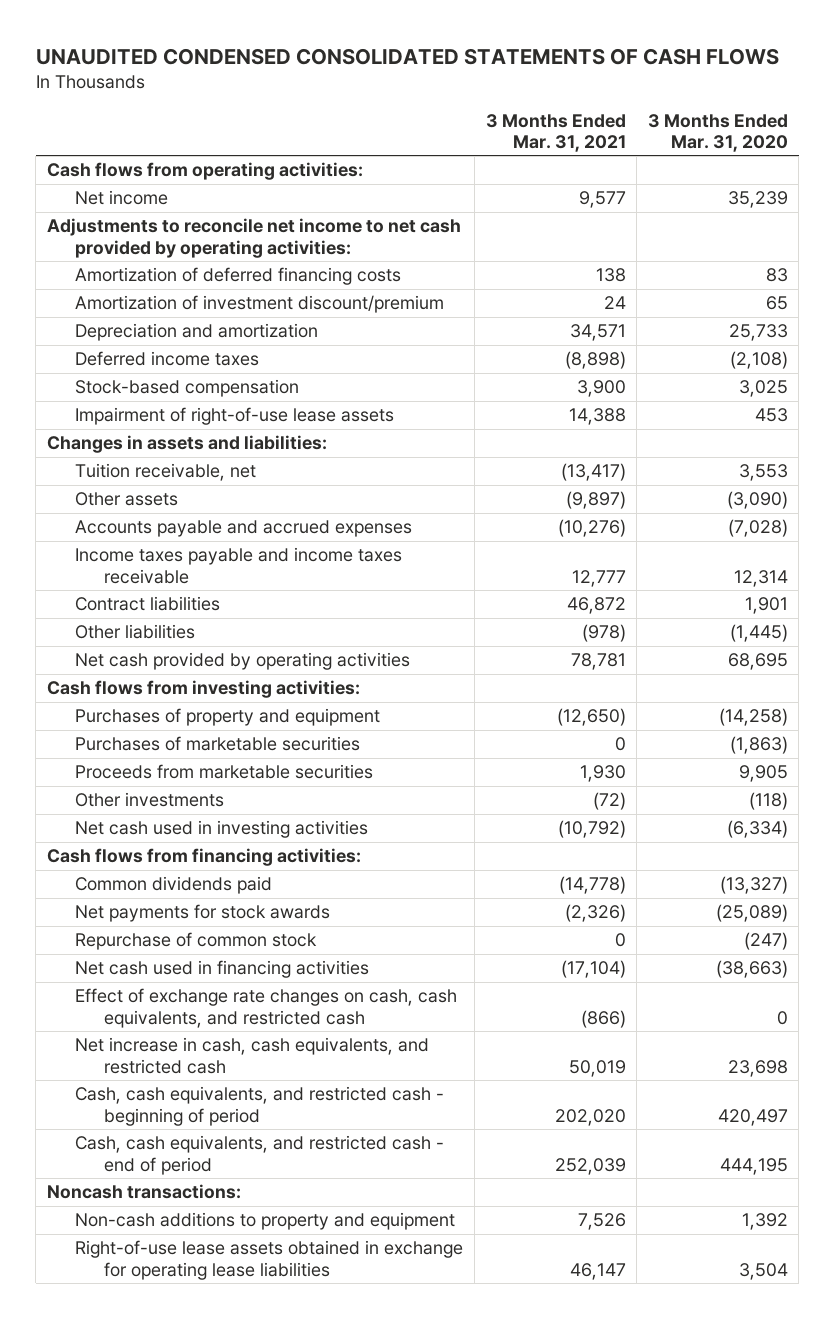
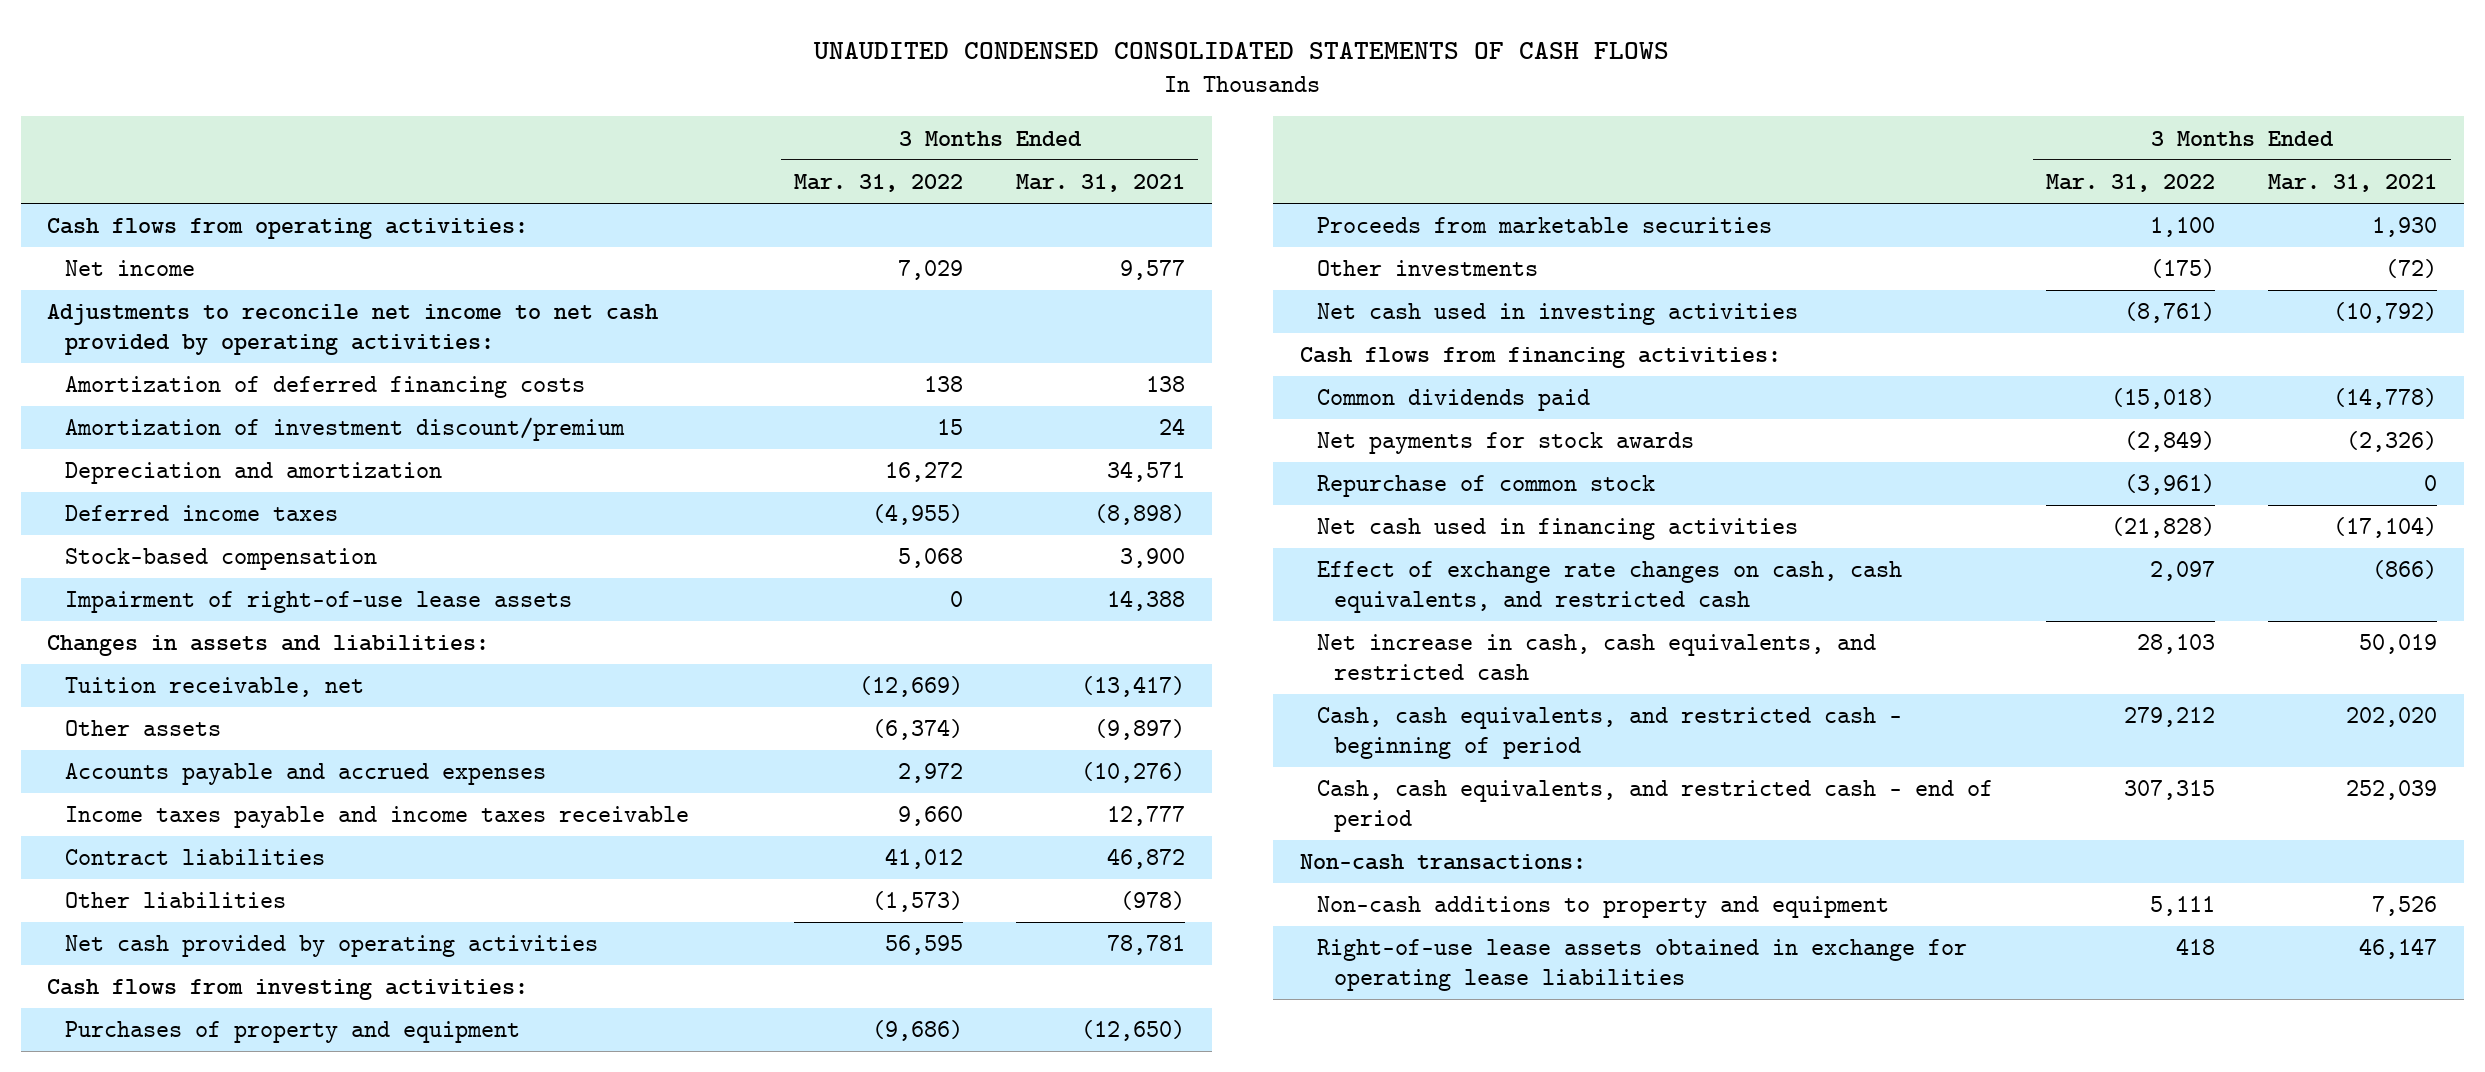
- | 3 Months Ended Mar. 31, 2021 | 3 Months Ended Mar. 31, 2020
+ | 3 Months Ended Mar. 31, 2022 | 3 Months Ended Mar. 31, 2021
- Purchases of marketable securities | 0 | (1,863)
- Noncash transactions:
+ Non-cash transactions:

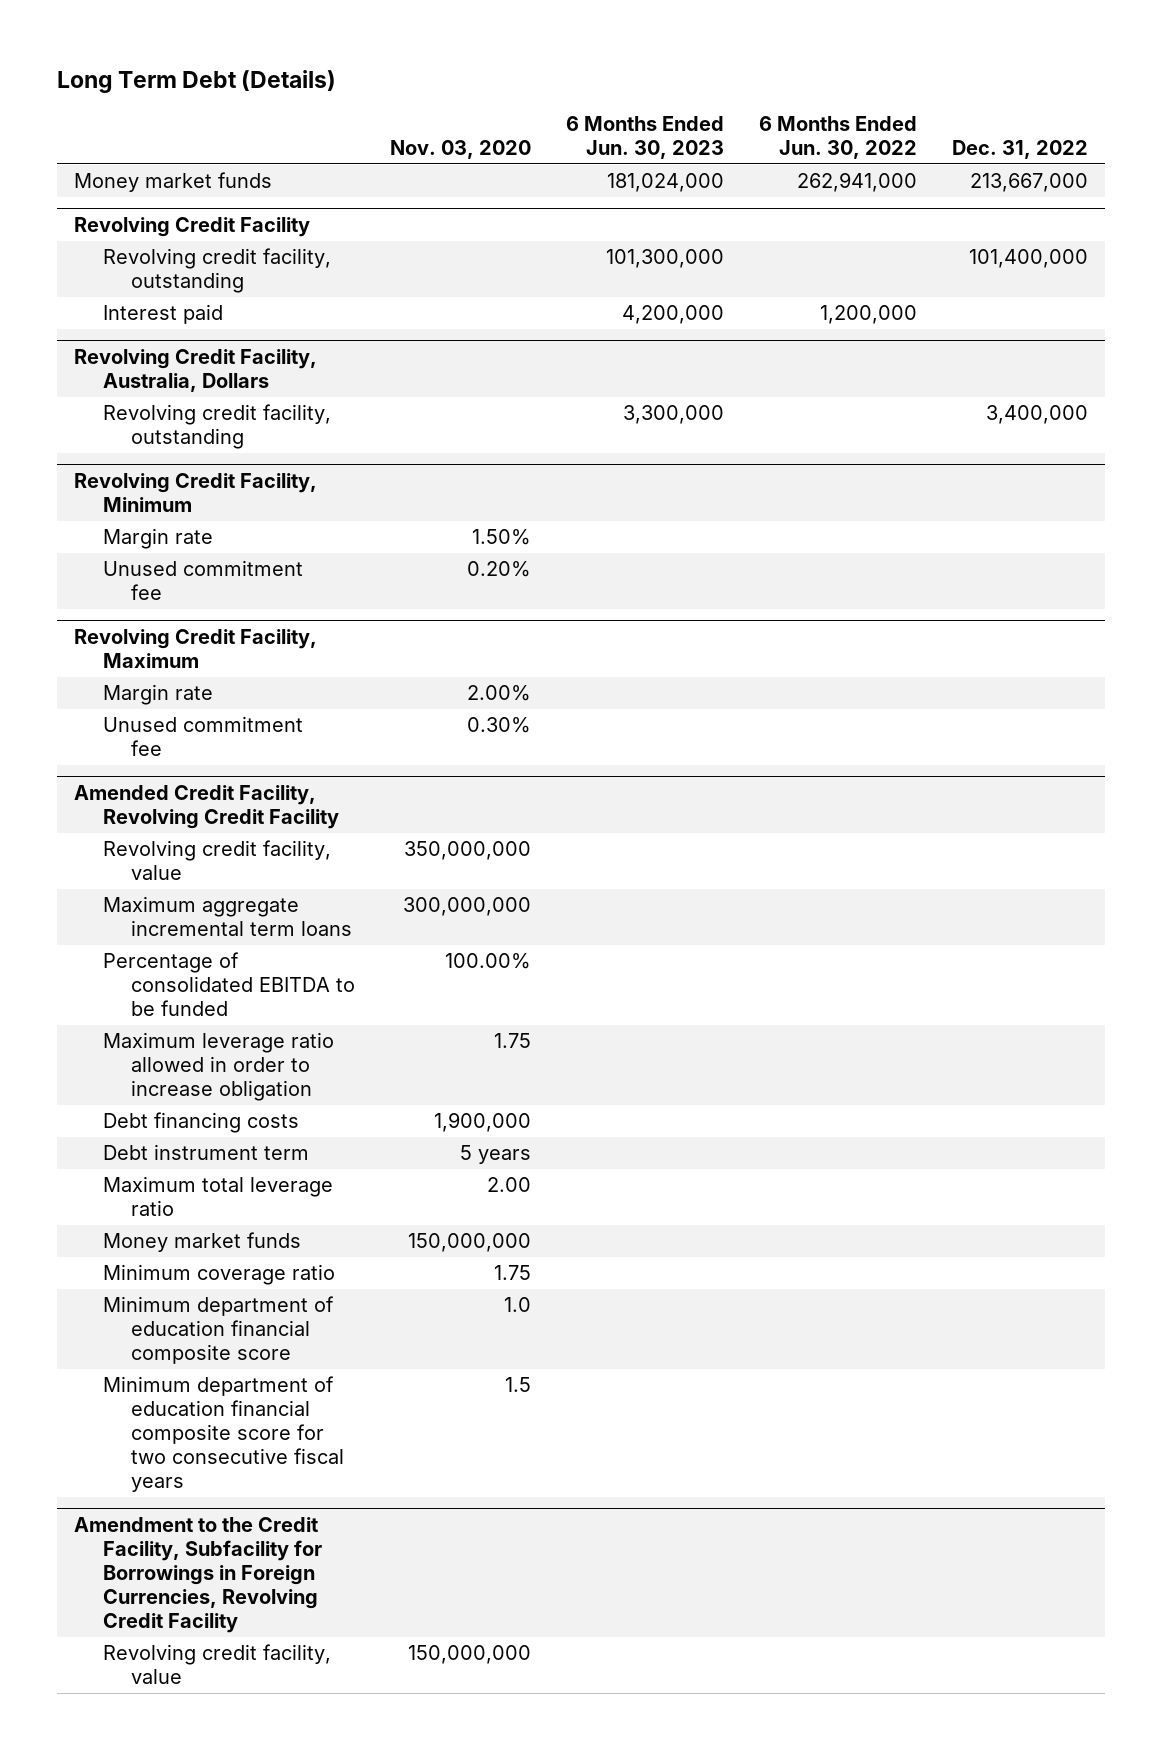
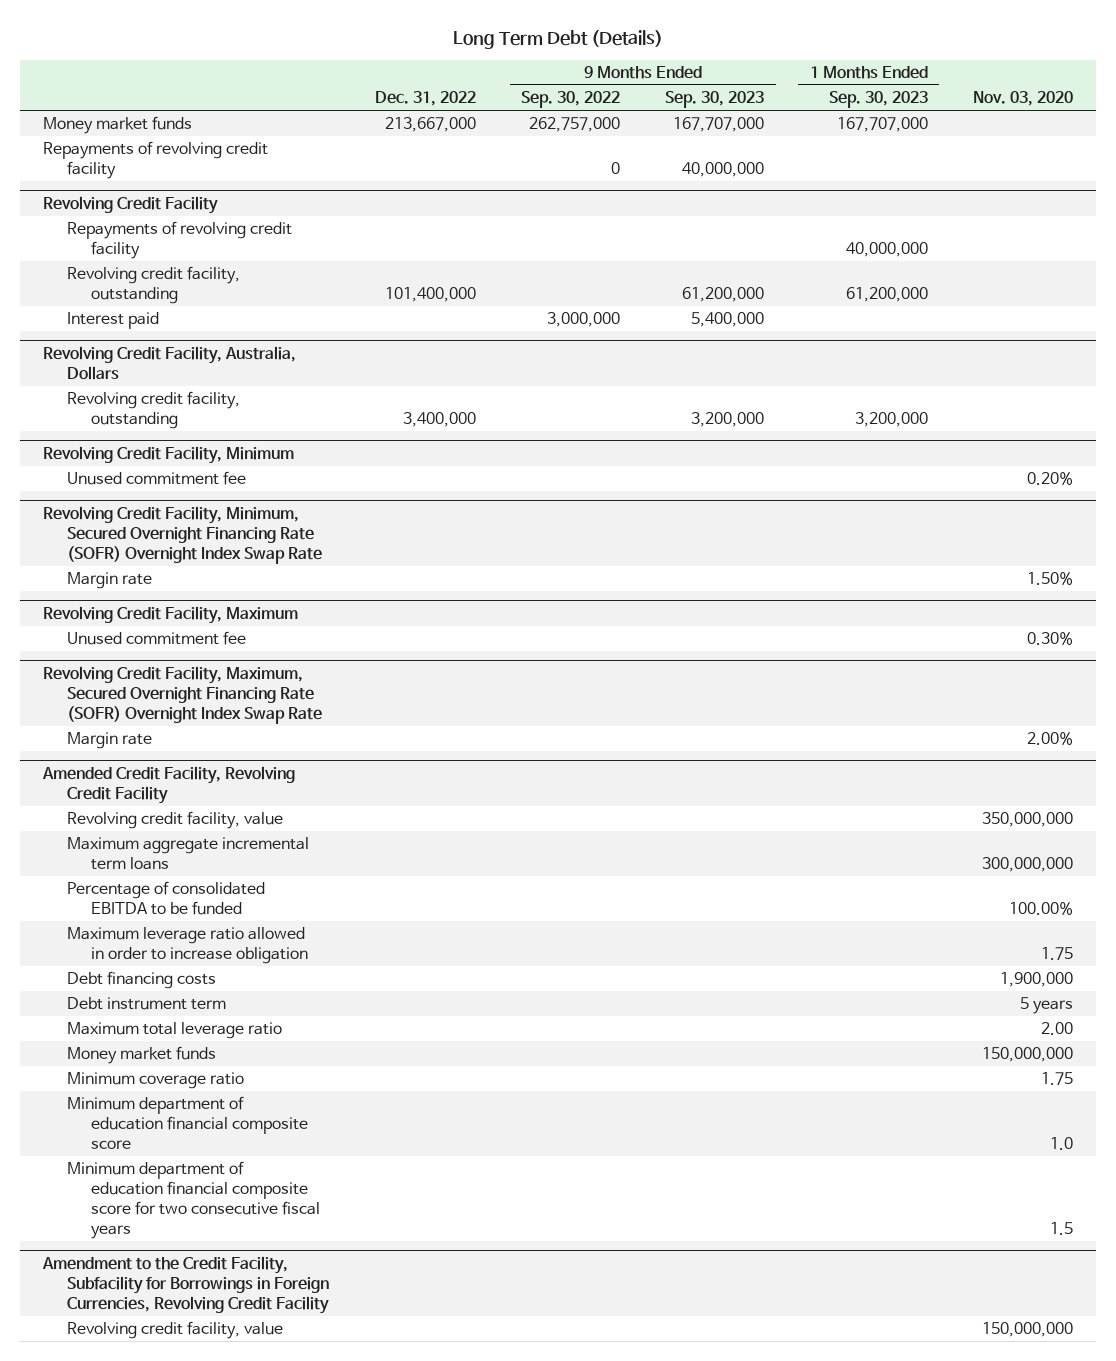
- | Nov. 03, 2020 | 6 Months Ended Jun. 30, 2023 | 6 Months Ended Jun. 30, 2022 | Dec. 31, 2022
+ | Dec. 31, 2022 | 9 Months Ended Sep. 30, 2022 | 9 Months Ended Sep. 30, 2023 | 1 Months Ended Sep. 30, 2023 | Nov. 03, 2020
+ Repayments of revolving credit facility | | 0 | 40,000,000 | |
@ Revolving Credit Facility
+ Repayments of revolving credit facility | | | | 40,000,000 |
@ Revolving Credit Facility, Minimum
- Margin rate | 1.50% | | |
+ Revolving Credit Facility, Minimum, Secured Overnight Financing Rate (SOFR) Overnight Index Swap Rate
+ Margin rate | | | | | 1.50%
@ Revolving Credit Facility, Maximum
- Margin rate | 2.00% | | |
+ Revolving Credit Facility, Maximum, Secured Overnight Financing Rate (SOFR) Overnight Index Swap Rate
+ Margin rate | | | | | 2.00%

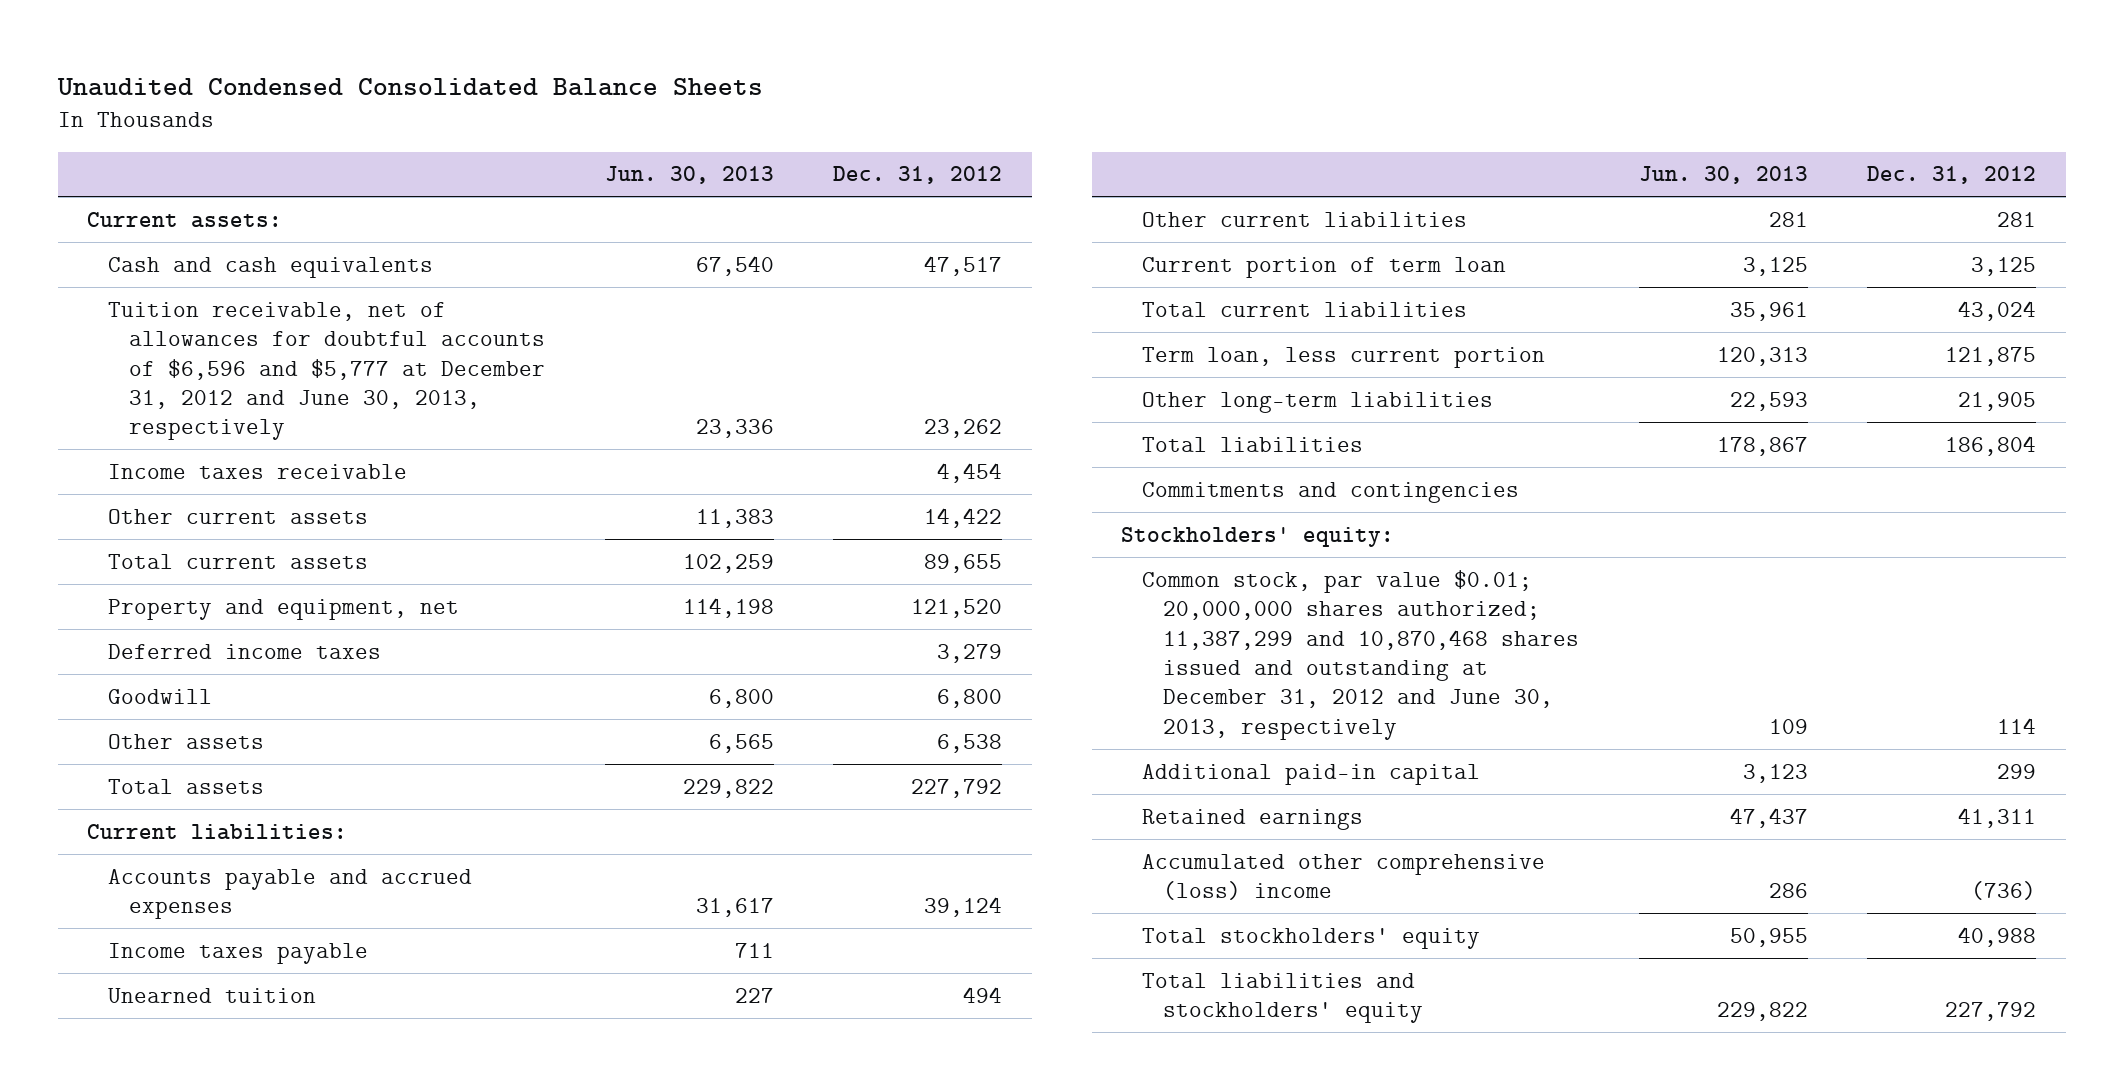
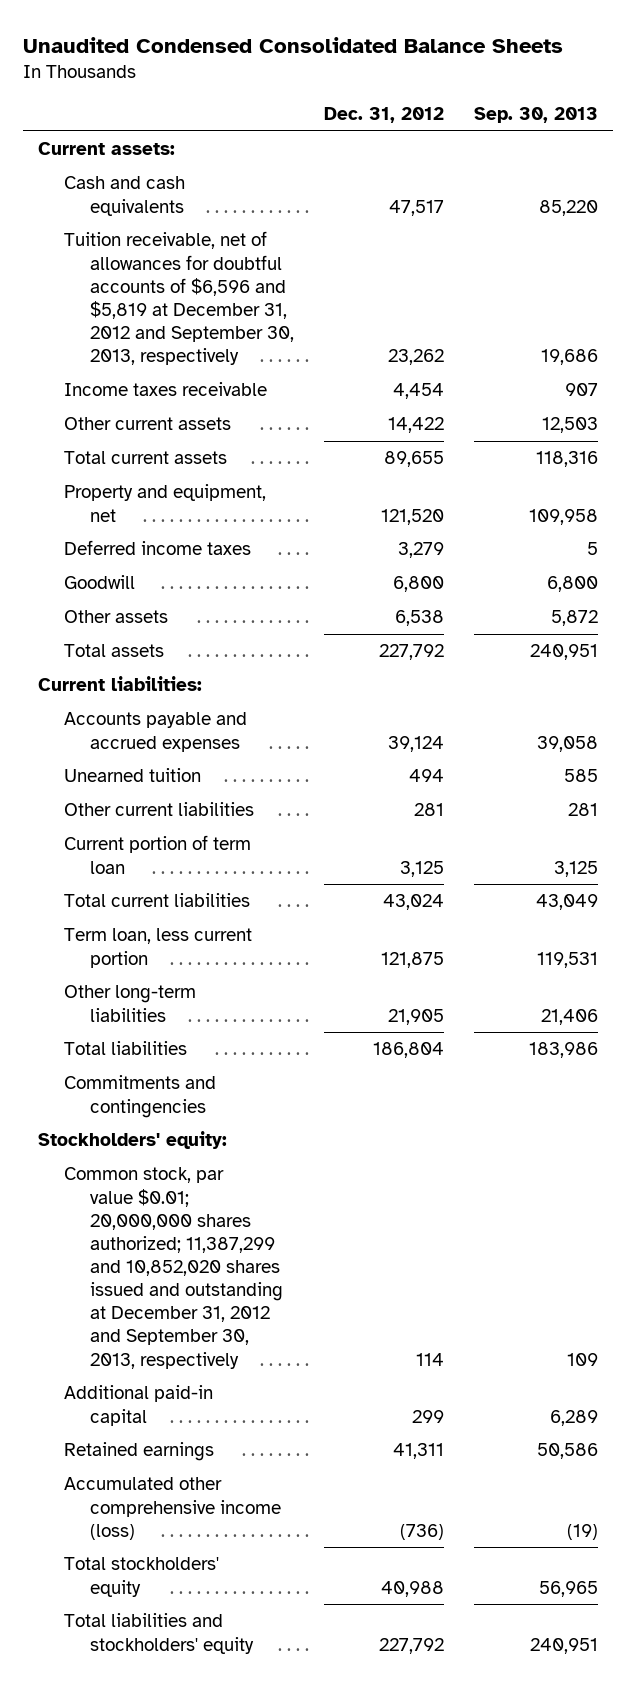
- | Jun. 30, 2013 | Dec. 31, 2012
+ | Dec. 31, 2012 | Sep. 30, 2013
- Tuition receivable, net of allowances for doubtful accounts of $6,596 and $5,777 at December 31, 2012 and June 30, 2013, respectively | 23,336 | 23,262
+ Tuition receivable, net of allowances for doubtful accounts of $6,596 and $5,819 at December 31, 2012 and September 30, 2013, respectively | 23,262 | 19,686
- Income taxes payable | 711 |
- Common stock, par value $0.01; 20,000,000 shares authorized; 11,387,299 and 10,870,468 shares issued and outstanding at December 31, 2012 and June 30, 2013, respectively | 109 | 114
+ Common stock, par value $0.01; 20,000,000 shares authorized; 11,387,299 and 10,852,020 shares issued and outstanding at December 31, 2012 and September 30, 2013, respectively | 114 | 109
- Accumulated other comprehensive (loss) income | 286 | (736)
+ Accumulated other comprehensive income (loss) | (736) | (19)

